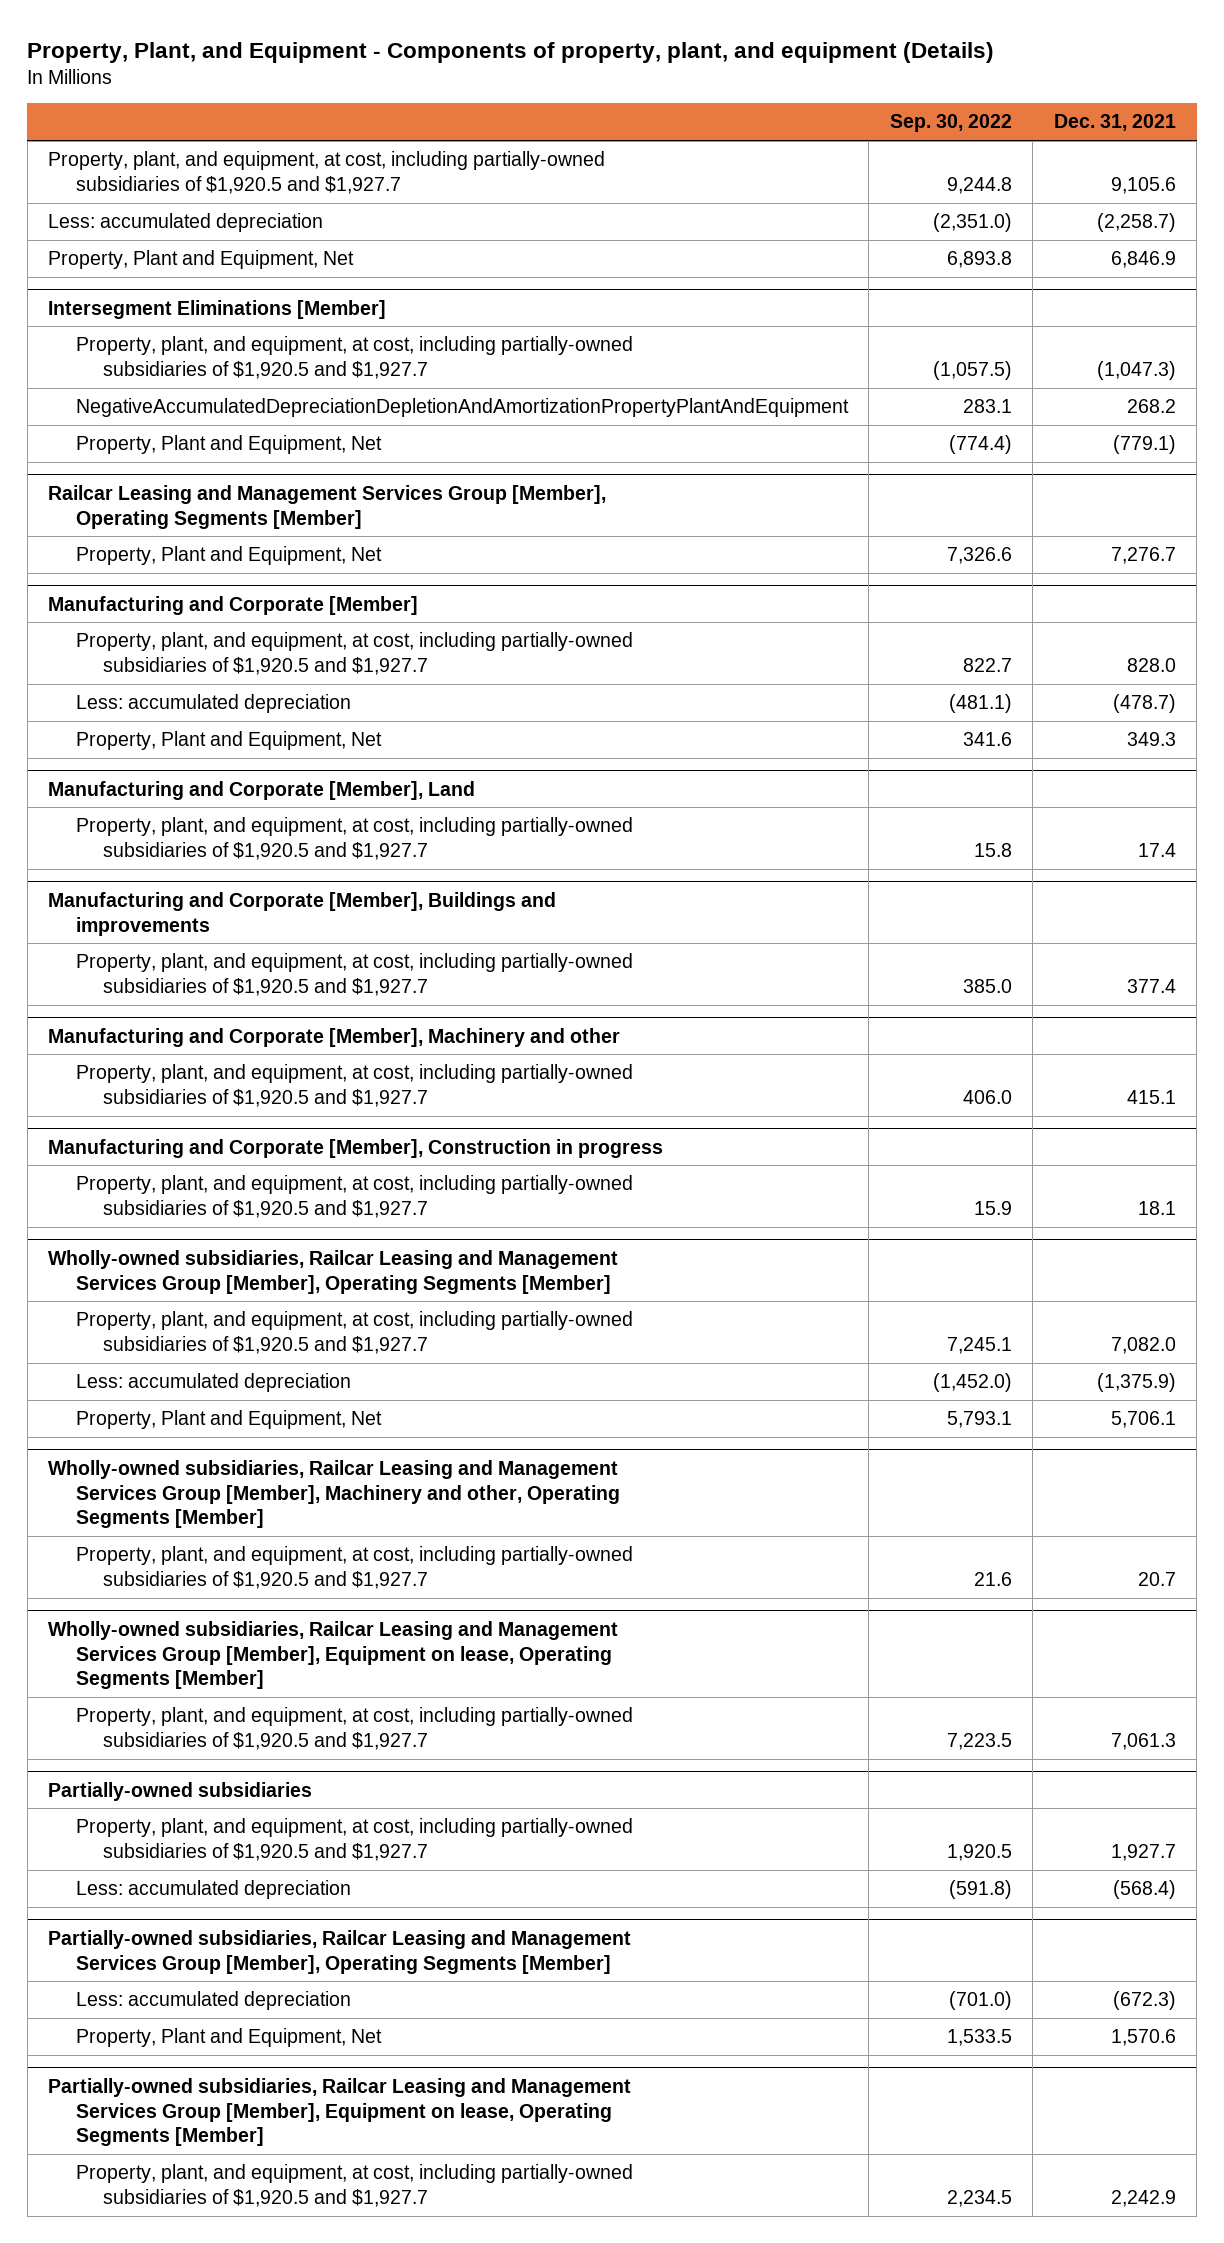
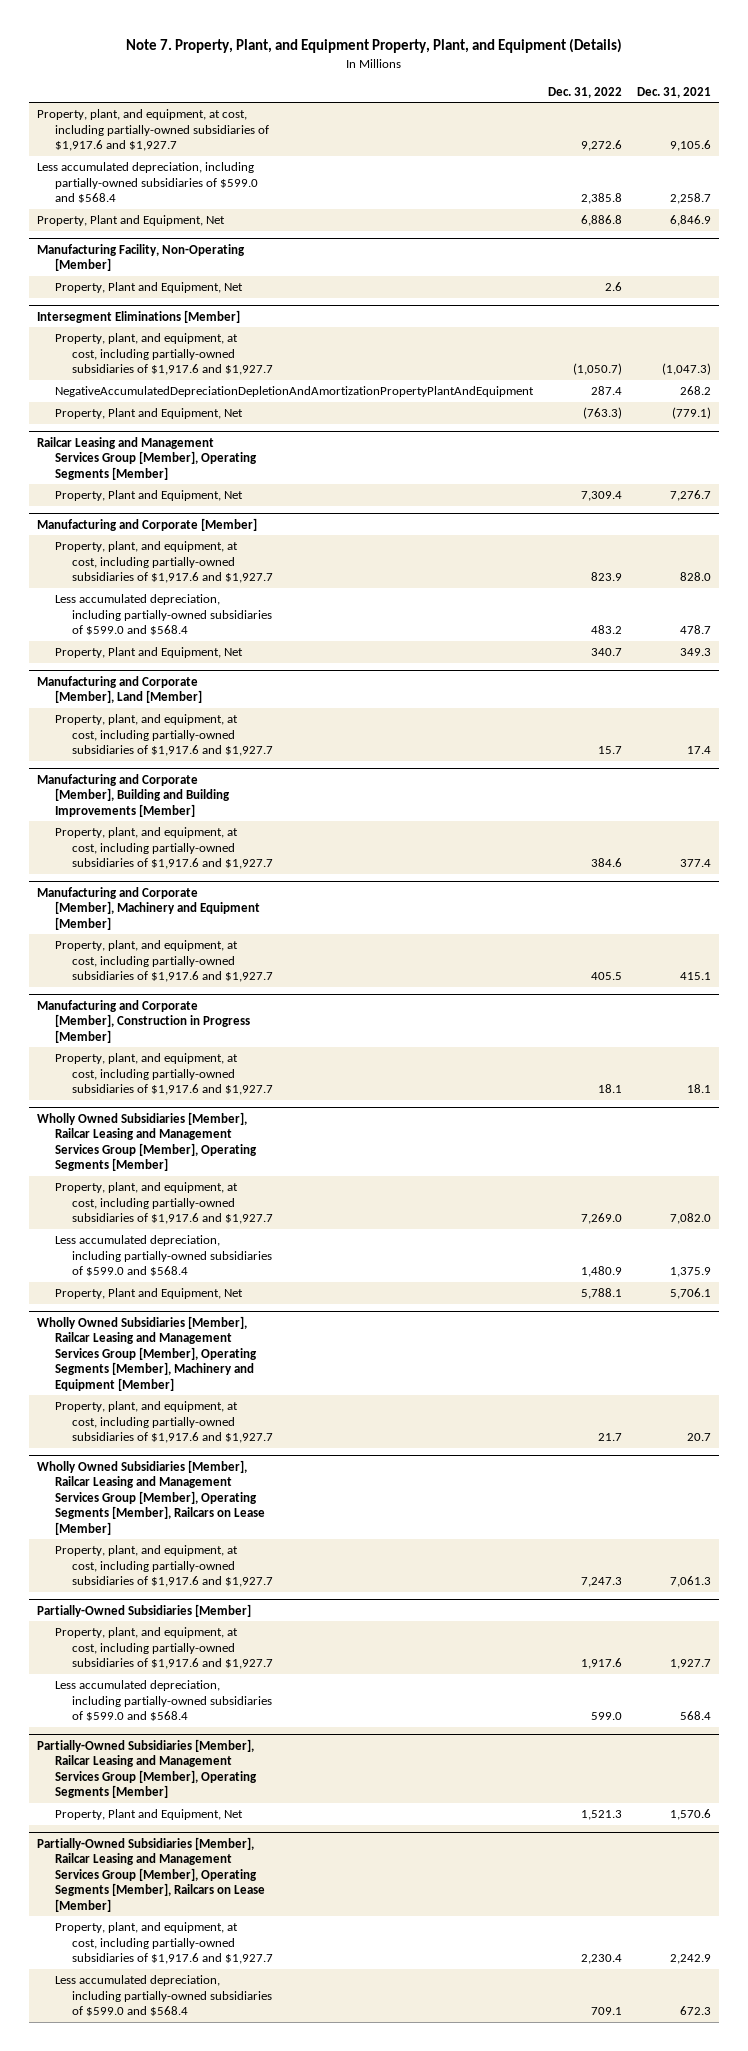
- Property, Plant, and Equipment - Components of property, plant, and equipment (Details)
+ Note 7. Property, Plant, and Equipment Property, Plant, and Equipment (Details)
- | Sep. 30, 2022 | Dec. 31, 2021
+ | Dec. 31, 2022 | Dec. 31, 2021
- Property, plant, and equipment, at cost, including partially-owned subsidiaries of $1,920.5 and $1,927.7 | 9,244.8 | 9,105.6
- Less: accumulated depreciation | (2,351.0) | (2,258.7)
+ Property, plant, and equipment, at cost, including partially-owned subsidiaries of $1,917.6 and $1,927.7 | 9,272.6 | 9,105.6
+ Less accumulated depreciation, including partially-owned subsidiaries of $599.0 and $568.4 | 2,385.8 | 2,258.7
+ Manufacturing Facility, Non-Operating [Member]
+ Property, Plant and Equipment, Net | 2.6 |
@ Intersegment Eliminations [Member]
- Property, plant, and equipment, at cost, including partially-owned subsidiaries of $1,920.5 and $1,927.7 | (1,057.5) | (1,047.3)
+ Property, plant, and equipment, at cost, including partially-owned subsidiaries of $1,917.6 and $1,927.7 | (1,050.7) | (1,047.3)
@ Manufacturing and Corporate [Member]
- Property, plant, and equipment, at cost, including partially-owned subsidiaries of $1,920.5 and $1,927.7 | 822.7 | 828.0
- Less: accumulated depreciation | (481.1) | (478.7)
+ Property, plant, and equipment, at cost, including partially-owned subsidiaries of $1,917.6 and $1,927.7 | 823.9 | 828.0
+ Less accumulated depreciation, including partially-owned subsidiaries of $599.0 and $568.4 | 483.2 | 478.7
- Manufacturing and Corporate [Member], Land
- Property, plant, and equipment, at cost, including partially-owned subsidiaries of $1,920.5 and $1,927.7 | 15.8 | 17.4
- Manufacturing and Corporate [Member], Buildings and improvements
- Property, plant, and equipment, at cost, including partially-owned subsidiaries of $1,920.5 and $1,927.7 | 385.0 | 377.4
- Manufacturing and Corporate [Member], Machinery and other
- Property, plant, and equipment, at cost, including partially-owned subsidiaries of $1,920.5 and $1,927.7 | 406.0 | 415.1
- Manufacturing and Corporate [Member], Construction in progress
- Property, plant, and equipment, at cost, including partially-owned subsidiaries of $1,920.5 and $1,927.7 | 15.9 | 18.1
- Wholly-owned subsidiaries, Railcar Leasing and Management Services Group [Member], Operating Segments [Member]
- Property, plant, and equipment, at cost, including partially-owned subsidiaries of $1,920.5 and $1,927.7 | 7,245.1 | 7,082.0
- Less: accumulated depreciation | (1,452.0) | (1,375.9)
+ Manufacturing and Corporate [Member], Land [Member]
+ Property, plant, and equipment, at cost, including partially-owned subsidiaries of $1,917.6 and $1,927.7 | 15.7 | 17.4
+ Manufacturing and Corporate [Member], Building and Building Improvements [Member]
+ Property, plant, and equipment, at cost, including partially-owned subsidiaries of $1,917.6 and $1,927.7 | 384.6 | 377.4
+ Manufacturing and Corporate [Member], Machinery and Equipment [Member]
+ Property, plant, and equipment, at cost, including partially-owned subsidiaries of $1,917.6 and $1,927.7 | 405.5 | 415.1
+ Manufacturing and Corporate [Member], Construction in Progress [Member]
+ Property, plant, and equipment, at cost, including partially-owned subsidiaries of $1,917.6 and $1,927.7 | 18.1 | 18.1
+ Wholly Owned Subsidiaries [Member], Railcar Leasing and Management Services Group [Member], Operating Segments [Member]
+ Property, plant, and equipment, at cost, including partially-owned subsidiaries of $1,917.6 and $1,927.7 | 7,269.0 | 7,082.0
+ Less accumulated depreciation, including partially-owned subsidiaries of $599.0 and $568.4 | 1,480.9 | 1,375.9
- Wholly-owned subsidiaries, Railcar Leasing and Management Services Group [Member], Machinery and other, Operating Segments [Member]
- Property, plant, and equipment, at cost, including partially-owned subsidiaries of $1,920.5 and $1,927.7 | 21.6 | 20.7
- Wholly-owned subsidiaries, Railcar Leasing and Management Services Group [Member], Equipment on lease, Operating Segments [Member]
- Property, plant, and equipment, at cost, including partially-owned subsidiaries of $1,920.5 and $1,927.7 | 7,223.5 | 7,061.3
- Partially-owned subsidiaries
- Property, plant, and equipment, at cost, including partially-owned subsidiaries of $1,920.5 and $1,927.7 | 1,920.5 | 1,927.7
- Less: accumulated depreciation | (591.8) | (568.4)
- Partially-owned subsidiaries, Railcar Leasing and Management Services Group [Member], Operating Segments [Member]
- Less: accumulated depreciation | (701.0) | (672.3)
+ Wholly Owned Subsidiaries [Member], Railcar Leasing and Management Services Group [Member], Operating Segments [Member], Machinery and Equipment [Member]
+ Property, plant, and equipment, at cost, including partially-owned subsidiaries of $1,917.6 and $1,927.7 | 21.7 | 20.7
+ Wholly Owned Subsidiaries [Member], Railcar Leasing and Management Services Group [Member], Operating Segments [Member], Railcars on Lease [Member]
+ Property, plant, and equipment, at cost, including partially-owned subsidiaries of $1,917.6 and $1,927.7 | 7,247.3 | 7,061.3
+ Partially-Owned Subsidiaries [Member]
+ Property, plant, and equipment, at cost, including partially-owned subsidiaries of $1,917.6 and $1,927.7 | 1,917.6 | 1,927.7
+ Less accumulated depreciation, including partially-owned subsidiaries of $599.0 and $568.4 | 599.0 | 568.4
+ Partially-Owned Subsidiaries [Member], Railcar Leasing and Management Services Group [Member], Operating Segments [Member]
- Partially-owned subsidiaries, Railcar Leasing and Management Services Group [Member], Equipment on lease, Operating Segments [Member]
- Property, plant, and equipment, at cost, including partially-owned subsidiaries of $1,920.5 and $1,927.7 | 2,234.5 | 2,242.9
+ Partially-Owned Subsidiaries [Member], Railcar Leasing and Management Services Group [Member], Operating Segments [Member], Railcars on Lease [Member]
+ Property, plant, and equipment, at cost, including partially-owned subsidiaries of $1,917.6 and $1,927.7 | 2,230.4 | 2,242.9
+ Less accumulated depreciation, including partially-owned subsidiaries of $599.0 and $568.4 | 709.1 | 672.3

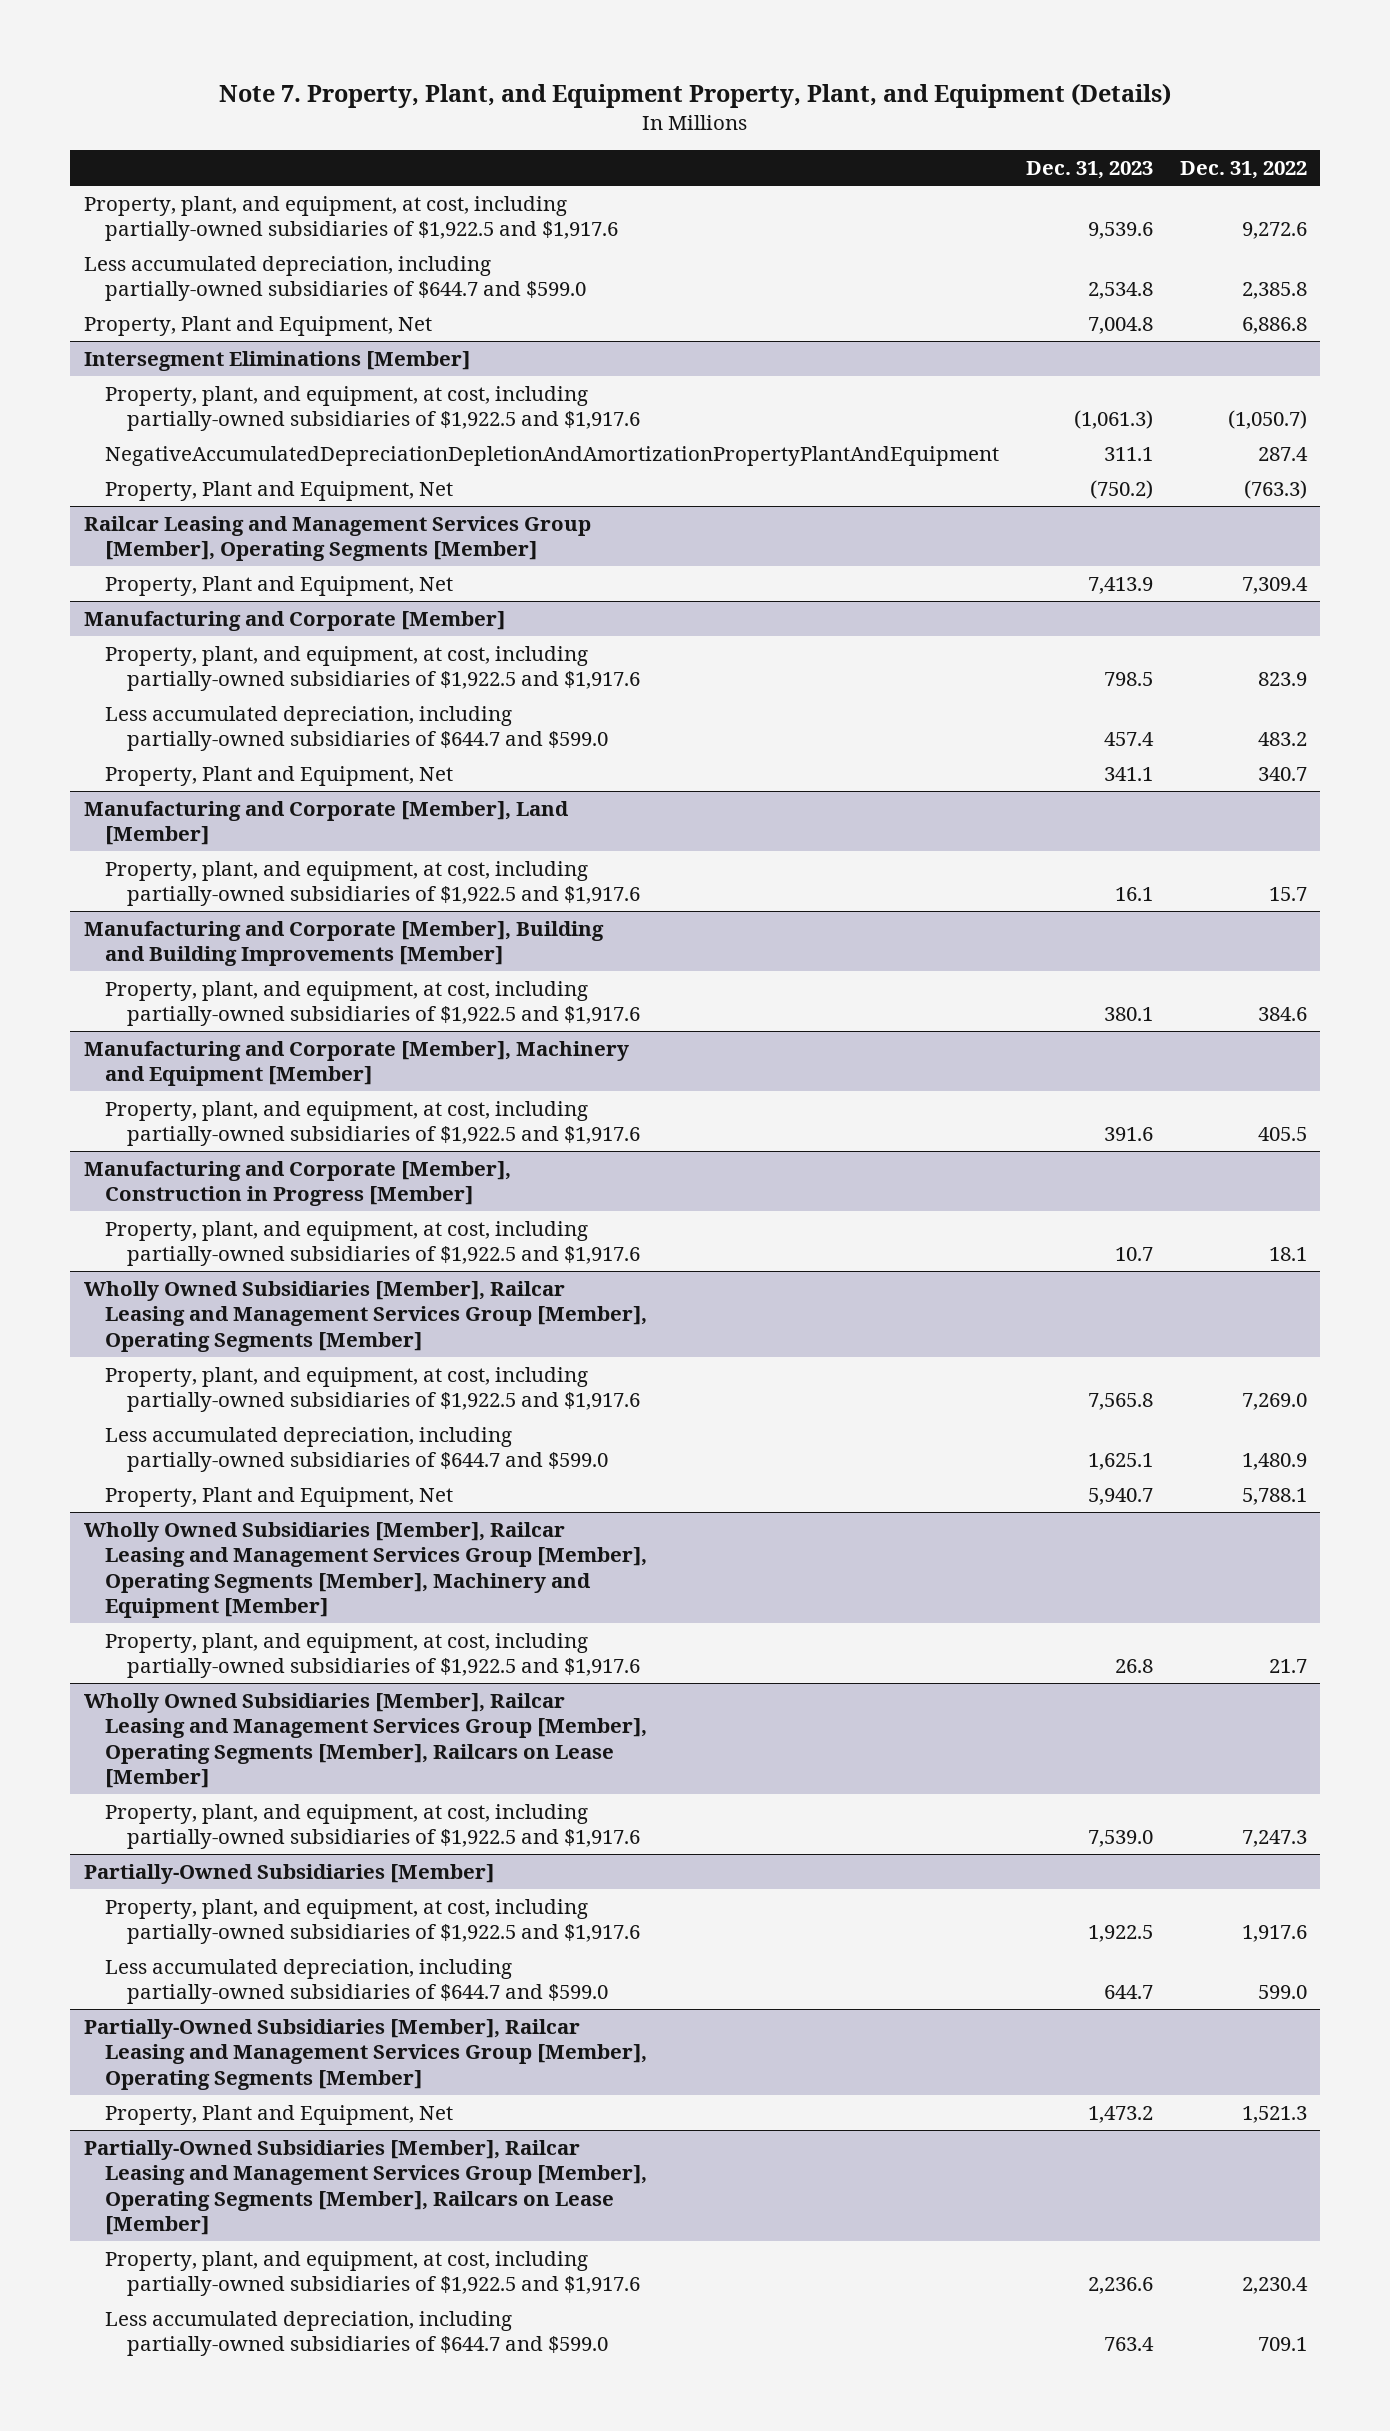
- | Dec. 31, 2022 | Dec. 31, 2021
+ | Dec. 31, 2023 | Dec. 31, 2022
- Property, plant, and equipment, at cost, including partially-owned subsidiaries of $1,917.6 and $1,927.7 | 9,272.6 | 9,105.6
- Less accumulated depreciation, including partially-owned subsidiaries of $599.0 and $568.4 | 2,385.8 | 2,258.7
+ Property, plant, and equipment, at cost, including partially-owned subsidiaries of $1,922.5 and $1,917.6 | 9,539.6 | 9,272.6
+ Less accumulated depreciation, including partially-owned subsidiaries of $644.7 and $599.0 | 2,534.8 | 2,385.8
- Manufacturing Facility, Non-Operating [Member]
- Property, Plant and Equipment, Net | 2.6 |
@ Intersegment Eliminations [Member]
- Property, plant, and equipment, at cost, including partially-owned subsidiaries of $1,917.6 and $1,927.7 | (1,050.7) | (1,047.3)
+ Property, plant, and equipment, at cost, including partially-owned subsidiaries of $1,922.5 and $1,917.6 | (1,061.3) | (1,050.7)
@ Manufacturing and Corporate [Member]
- Property, plant, and equipment, at cost, including partially-owned subsidiaries of $1,917.6 and $1,927.7 | 823.9 | 828.0
- Less accumulated depreciation, including partially-owned subsidiaries of $599.0 and $568.4 | 483.2 | 478.7
+ Property, plant, and equipment, at cost, including partially-owned subsidiaries of $1,922.5 and $1,917.6 | 798.5 | 823.9
+ Less accumulated depreciation, including partially-owned subsidiaries of $644.7 and $599.0 | 457.4 | 483.2
@ Manufacturing and Corporate [Member], Land [Member]
- Property, plant, and equipment, at cost, including partially-owned subsidiaries of $1,917.6 and $1,927.7 | 15.7 | 17.4
+ Property, plant, and equipment, at cost, including partially-owned subsidiaries of $1,922.5 and $1,917.6 | 16.1 | 15.7
@ Manufacturing and Corporate [Member], Building and Building Improvements [Member]
- Property, plant, and equipment, at cost, including partially-owned subsidiaries of $1,917.6 and $1,927.7 | 384.6 | 377.4
+ Property, plant, and equipment, at cost, including partially-owned subsidiaries of $1,922.5 and $1,917.6 | 380.1 | 384.6
@ Manufacturing and Corporate [Member], Machinery and Equipment [Member]
- Property, plant, and equipment, at cost, including partially-owned subsidiaries of $1,917.6 and $1,927.7 | 405.5 | 415.1
+ Property, plant, and equipment, at cost, including partially-owned subsidiaries of $1,922.5 and $1,917.6 | 391.6 | 405.5
@ Manufacturing and Corporate [Member], Construction in Progress [Member]
- Property, plant, and equipment, at cost, including partially-owned subsidiaries of $1,917.6 and $1,927.7 | 18.1 | 18.1
+ Property, plant, and equipment, at cost, including partially-owned subsidiaries of $1,922.5 and $1,917.6 | 10.7 | 18.1
@ Wholly Owned Subsidiaries [Member], Railcar Leasing and Management Services Group [Member], Operating Segments [Member]
- Property, plant, and equipment, at cost, including partially-owned subsidiaries of $1,917.6 and $1,927.7 | 7,269.0 | 7,082.0
- Less accumulated depreciation, including partially-owned subsidiaries of $599.0 and $568.4 | 1,480.9 | 1,375.9
+ Property, plant, and equipment, at cost, including partially-owned subsidiaries of $1,922.5 and $1,917.6 | 7,565.8 | 7,269.0
+ Less accumulated depreciation, including partially-owned subsidiaries of $644.7 and $599.0 | 1,625.1 | 1,480.9
@ Wholly Owned Subsidiaries [Member], Railcar Leasing and Management Services Group [Member], Operating Segments [Member], Machinery and Equipment [Member]
- Property, plant, and equipment, at cost, including partially-owned subsidiaries of $1,917.6 and $1,927.7 | 21.7 | 20.7
+ Property, plant, and equipment, at cost, including partially-owned subsidiaries of $1,922.5 and $1,917.6 | 26.8 | 21.7
@ Wholly Owned Subsidiaries [Member], Railcar Leasing and Management Services Group [Member], Operating Segments [Member], Railcars on Lease [Member]
- Property, plant, and equipment, at cost, including partially-owned subsidiaries of $1,917.6 and $1,927.7 | 7,247.3 | 7,061.3
+ Property, plant, and equipment, at cost, including partially-owned subsidiaries of $1,922.5 and $1,917.6 | 7,539.0 | 7,247.3
@ Partially-Owned Subsidiaries [Member]
- Property, plant, and equipment, at cost, including partially-owned subsidiaries of $1,917.6 and $1,927.7 | 1,917.6 | 1,927.7
- Less accumulated depreciation, including partially-owned subsidiaries of $599.0 and $568.4 | 599.0 | 568.4
+ Property, plant, and equipment, at cost, including partially-owned subsidiaries of $1,922.5 and $1,917.6 | 1,922.5 | 1,917.6
+ Less accumulated depreciation, including partially-owned subsidiaries of $644.7 and $599.0 | 644.7 | 599.0
@ Partially-Owned Subsidiaries [Member], Railcar Leasing and Management Services Group [Member], Operating Segments [Member], Railcars on Lease [Member]
- Property, plant, and equipment, at cost, including partially-owned subsidiaries of $1,917.6 and $1,927.7 | 2,230.4 | 2,242.9
- Less accumulated depreciation, including partially-owned subsidiaries of $599.0 and $568.4 | 709.1 | 672.3
+ Property, plant, and equipment, at cost, including partially-owned subsidiaries of $1,922.5 and $1,917.6 | 2,236.6 | 2,230.4
+ Less accumulated depreciation, including partially-owned subsidiaries of $644.7 and $599.0 | 763.4 | 709.1

